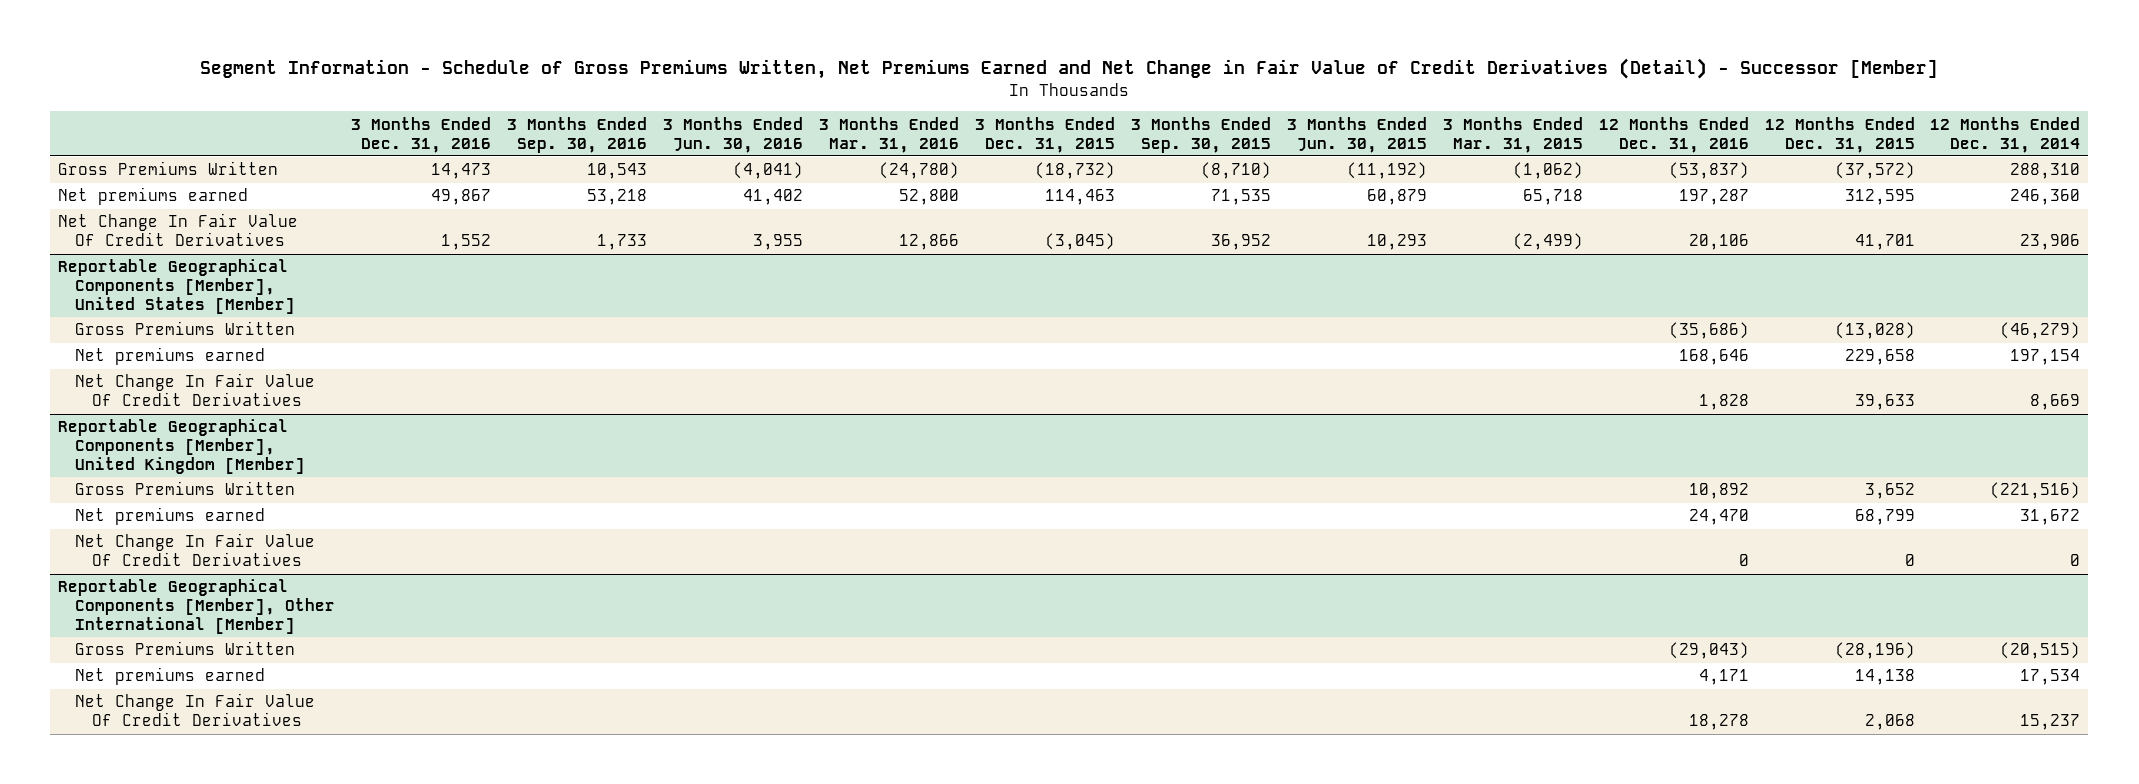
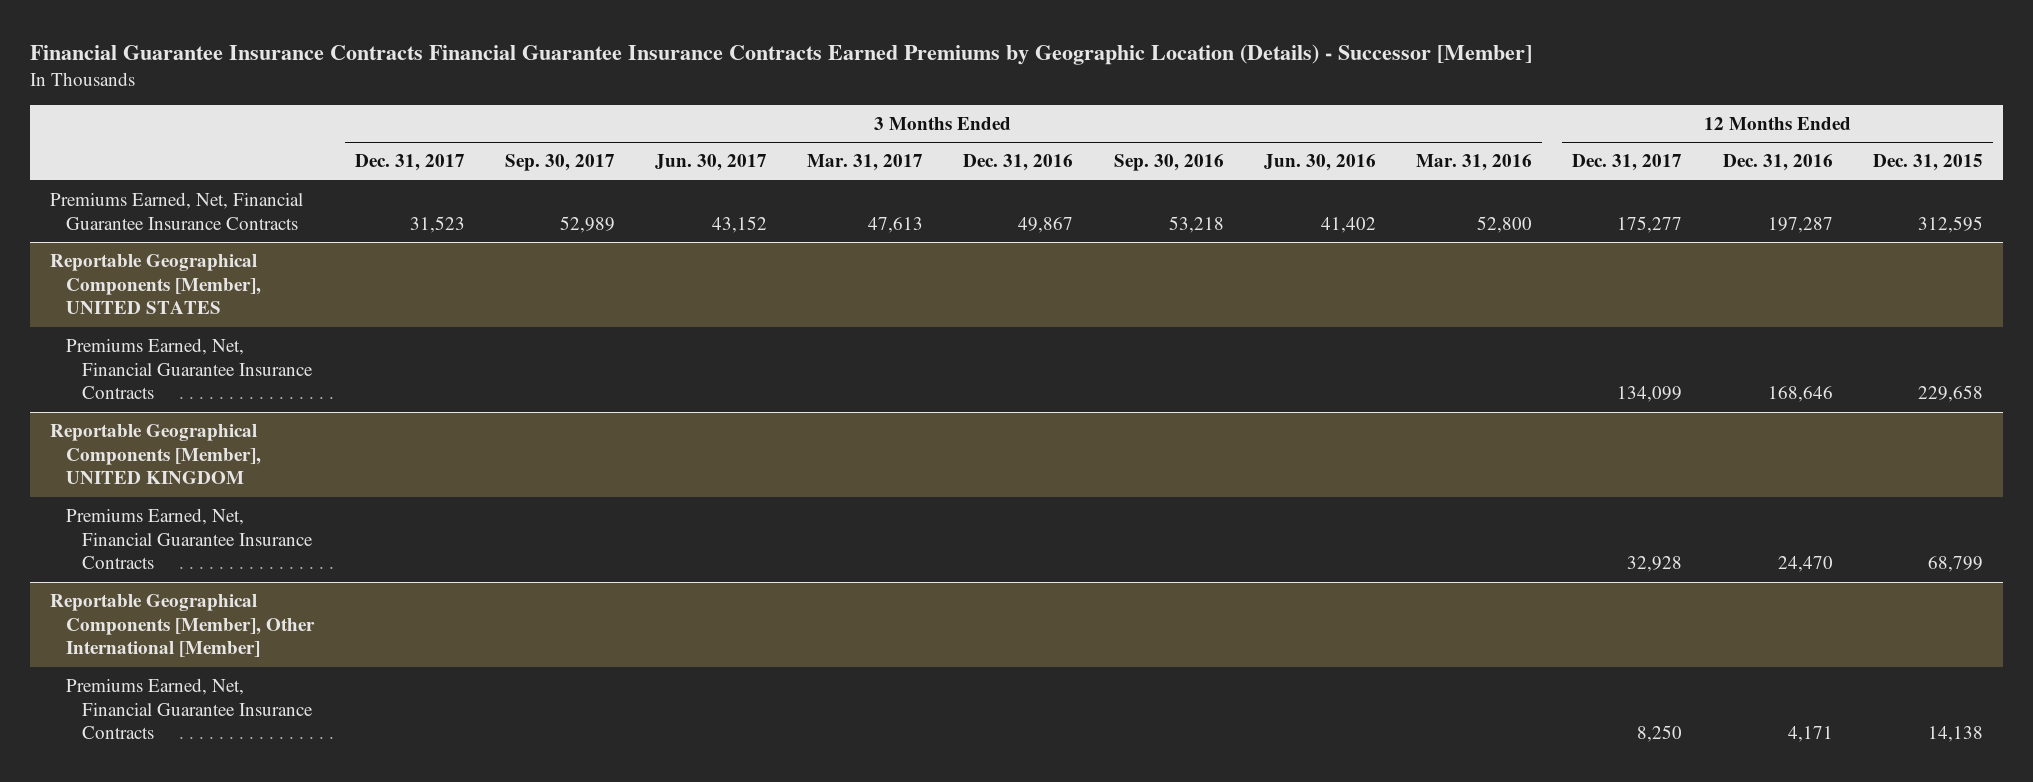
- Segment Information - Schedule of Gross Premiums Written, Net Premiums Earned and Net Change in Fair Value of Credit Derivatives (Detail) - Successor [Member]
+ Financial Guarantee Insurance Contracts Financial Guarantee Insurance Contracts Earned Premiums by Geographic Location (Details) - Successor [Member]
- | 3 Months Ended Dec. 31, 2016 | 3 Months Ended Sep. 30, 2016 | 3 Months Ended Jun. 30, 2016 | 3 Months Ended Mar. 31, 2016 | 3 Months Ended Dec. 31, 2015 | 3 Months Ended Sep. 30, 2015 | 3 Months Ended Jun. 30, 2015 | 3 Months Ended Mar. 31, 2015 | 12 Months Ended Dec. 31, 2016 | 12 Months Ended Dec. 31, 2015 | 12 Months Ended Dec. 31, 2014
+ | 3 Months Ended Dec. 31, 2017 | 3 Months Ended Sep. 30, 2017 | 3 Months Ended Jun. 30, 2017 | 3 Months Ended Mar. 31, 2017 | 3 Months Ended Dec. 31, 2016 | 3 Months Ended Sep. 30, 2016 | 3 Months Ended Jun. 30, 2016 | 3 Months Ended Mar. 31, 2016 | 12 Months Ended Dec. 31, 2017 | 12 Months Ended Dec. 31, 2016 | 12 Months Ended Dec. 31, 2015
- Gross Premiums Written | 14,473 | 10,543 | (4,041) | (24,780) | (18,732) | (8,710) | (11,192) | (1,062) | (53,837) | (37,572) | 288,310
- Net premiums earned | 49,867 | 53,218 | 41,402 | 52,800 | 114,463 | 71,535 | 60,879 | 65,718 | 197,287 | 312,595 | 246,360
- Net Change In Fair Value Of Credit Derivatives | 1,552 | 1,733 | 3,955 | 12,866 | (3,045) | 36,952 | 10,293 | (2,499) | 20,106 | 41,701 | 23,906
- Reportable Geographical Components [Member], United States [Member]
- Gross Premiums Written | | | | | | | | | (35,686) | (13,028) | (46,279)
- Net premiums earned | | | | | | | | | 168,646 | 229,658 | 197,154
- Net Change In Fair Value Of Credit Derivatives | | | | | | | | | 1,828 | 39,633 | 8,669
- Reportable Geographical Components [Member], United Kingdom [Member]
- Gross Premiums Written | | | | | | | | | 10,892 | 3,652 | (221,516)
- Net premiums earned | | | | | | | | | 24,470 | 68,799 | 31,672
- Net Change In Fair Value Of Credit Derivatives | | | | | | | | | 0 | 0 | 0
+ Premiums Earned, Net, Financial Guarantee Insurance Contracts | 31,523 | 52,989 | 43,152 | 47,613 | 49,867 | 53,218 | 41,402 | 52,800 | 175,277 | 197,287 | 312,595
+ Reportable Geographical Components [Member], UNITED STATES
+ Premiums Earned, Net, Financial Guarantee Insurance Contracts | | | | | | | | | 134,099 | 168,646 | 229,658
+ Reportable Geographical Components [Member], UNITED KINGDOM
+ Premiums Earned, Net, Financial Guarantee Insurance Contracts | | | | | | | | | 32,928 | 24,470 | 68,799
@ Reportable Geographical Components [Member], Other International [Member]
- Gross Premiums Written | | | | | | | | | (29,043) | (28,196) | (20,515)
- Net premiums earned | | | | | | | | | 4,171 | 14,138 | 17,534
- Net Change In Fair Value Of Credit Derivatives | | | | | | | | | 18,278 | 2,068 | 15,237
+ Premiums Earned, Net, Financial Guarantee Insurance Contracts | | | | | | | | | 8,250 | 4,171 | 14,138

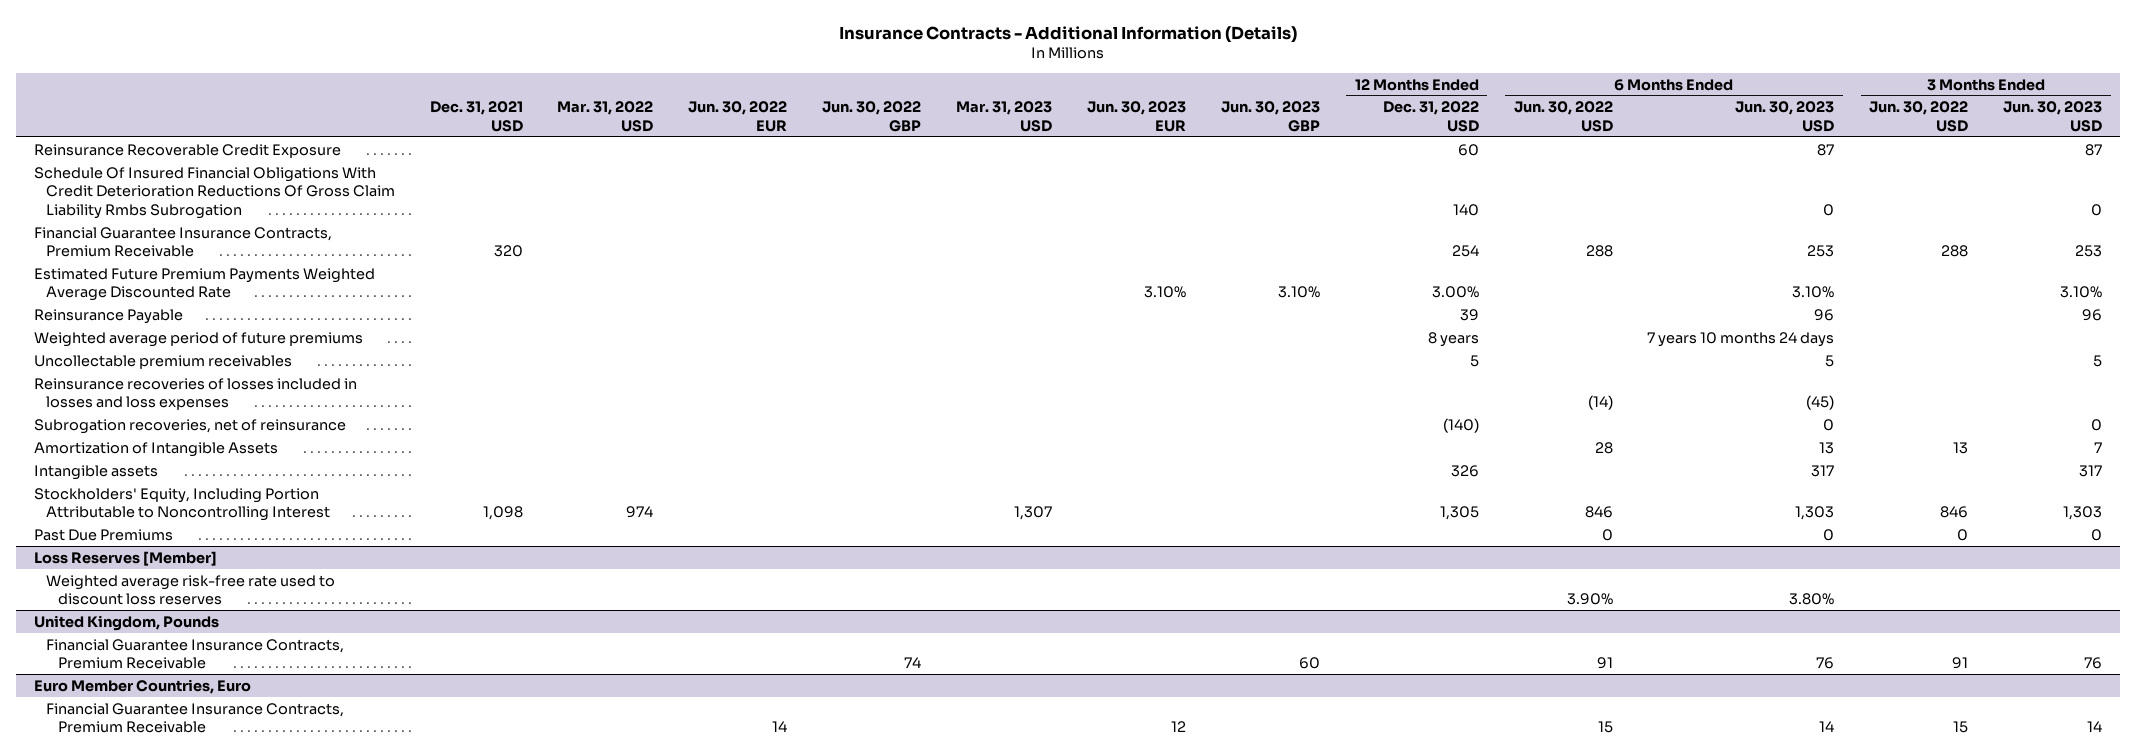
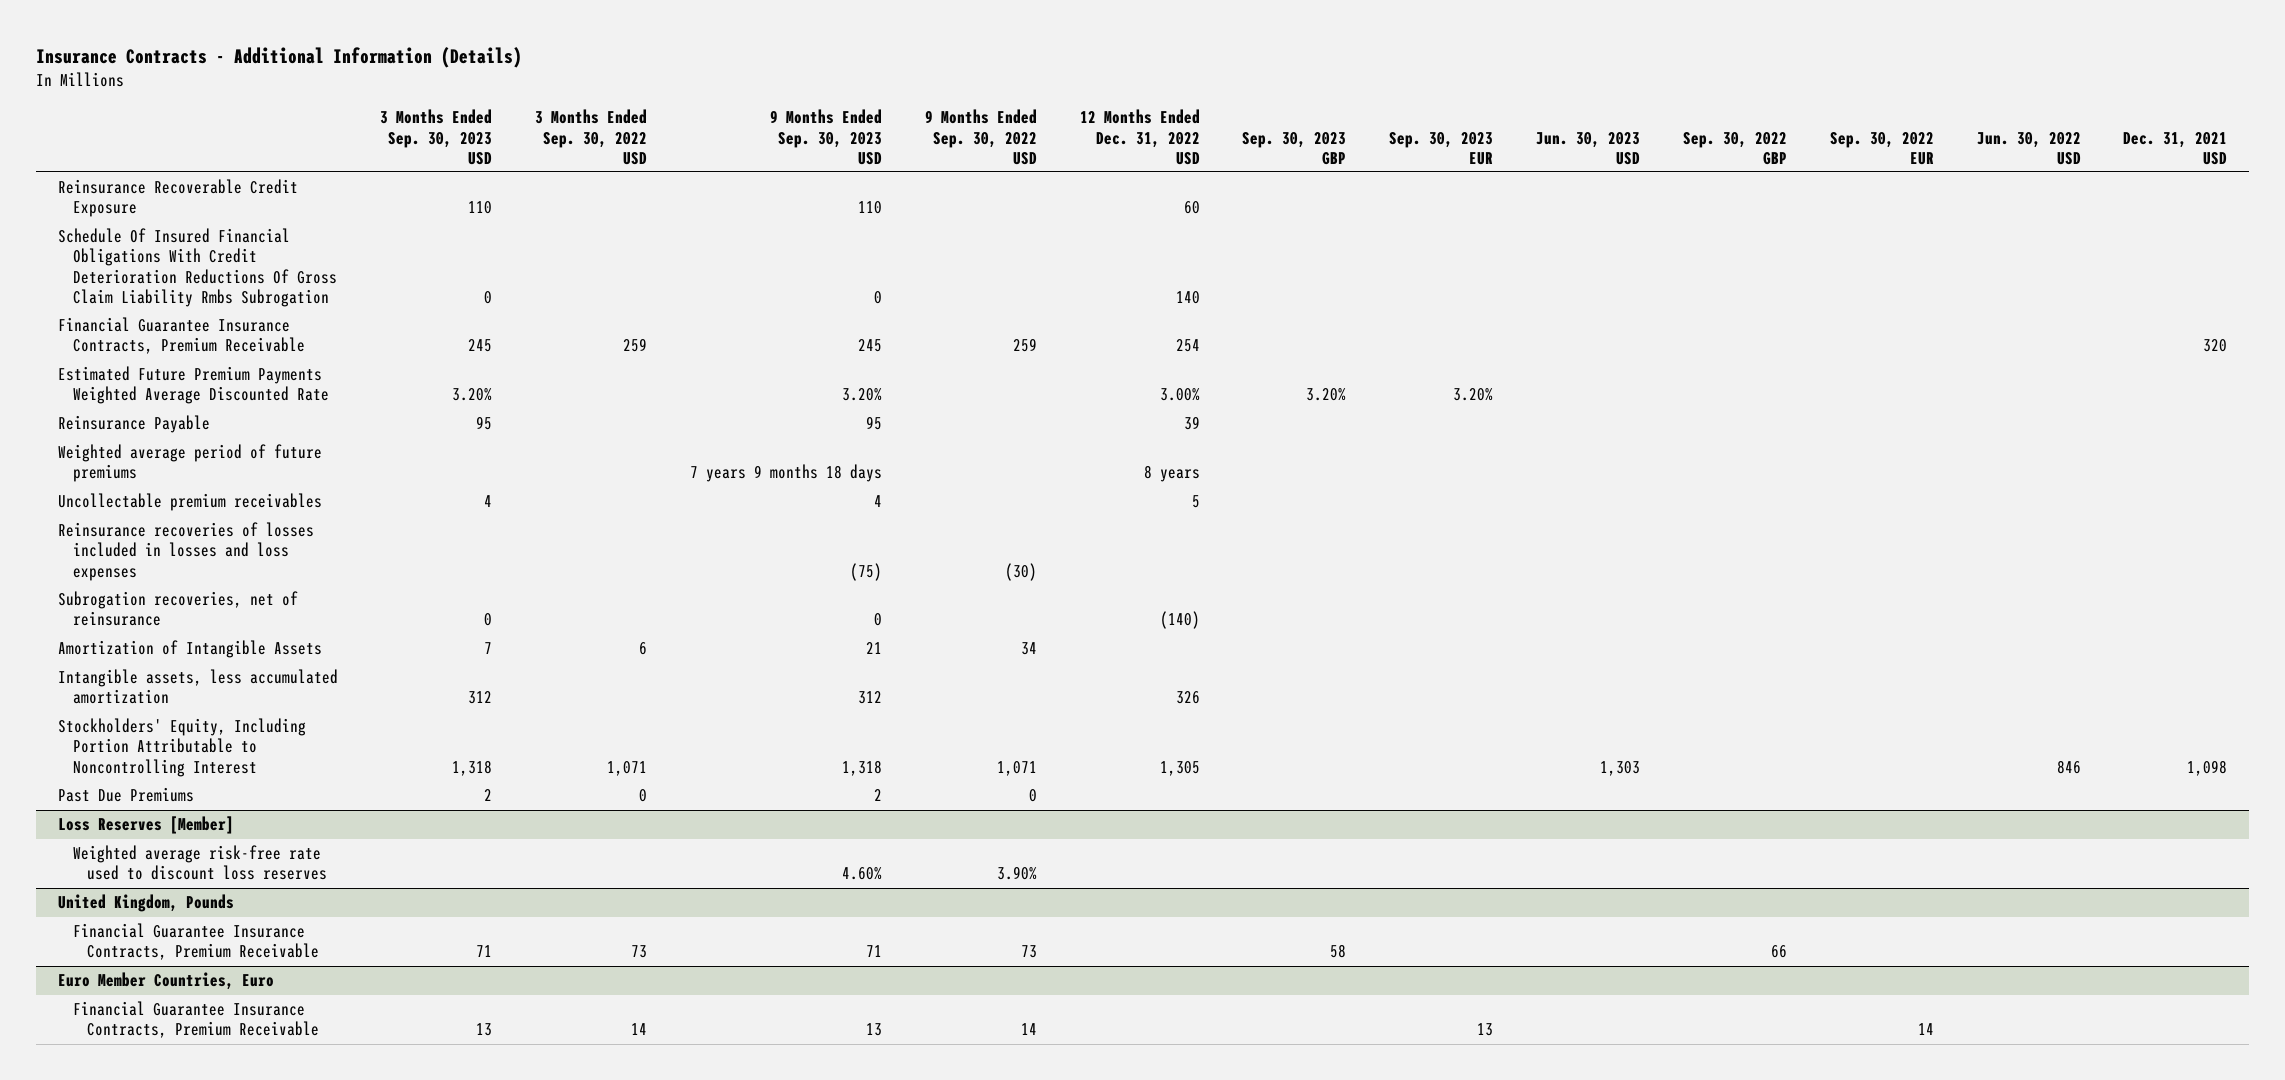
- | Dec. 31, 2021 USD | Mar. 31, 2022 USD | Jun. 30, 2022 EUR | Jun. 30, 2022 GBP | Mar. 31, 2023 USD | Jun. 30, 2023 EUR | Jun. 30, 2023 GBP | 12 Months Ended Dec. 31, 2022 USD | 6 Months Ended Jun. 30, 2022 USD | 6 Months Ended Jun. 30, 2023 USD | 3 Months Ended Jun. 30, 2022 USD | 3 Months Ended Jun. 30, 2023 USD
+ | 3 Months Ended Sep. 30, 2023 USD | 3 Months Ended Sep. 30, 2022 USD | 9 Months Ended Sep. 30, 2023 USD | 9 Months Ended Sep. 30, 2022 USD | 12 Months Ended Dec. 31, 2022 USD | Sep. 30, 2023 GBP | Sep. 30, 2023 EUR | Jun. 30, 2023 USD | Sep. 30, 2022 GBP | Sep. 30, 2022 EUR | Jun. 30, 2022 USD | Dec. 31, 2021 USD
- Intangible assets | | | | | | | | 326 | | 317 | | 317
+ Intangible assets, less accumulated amortization | 312 | | 312 | | 326 | | | | | | |

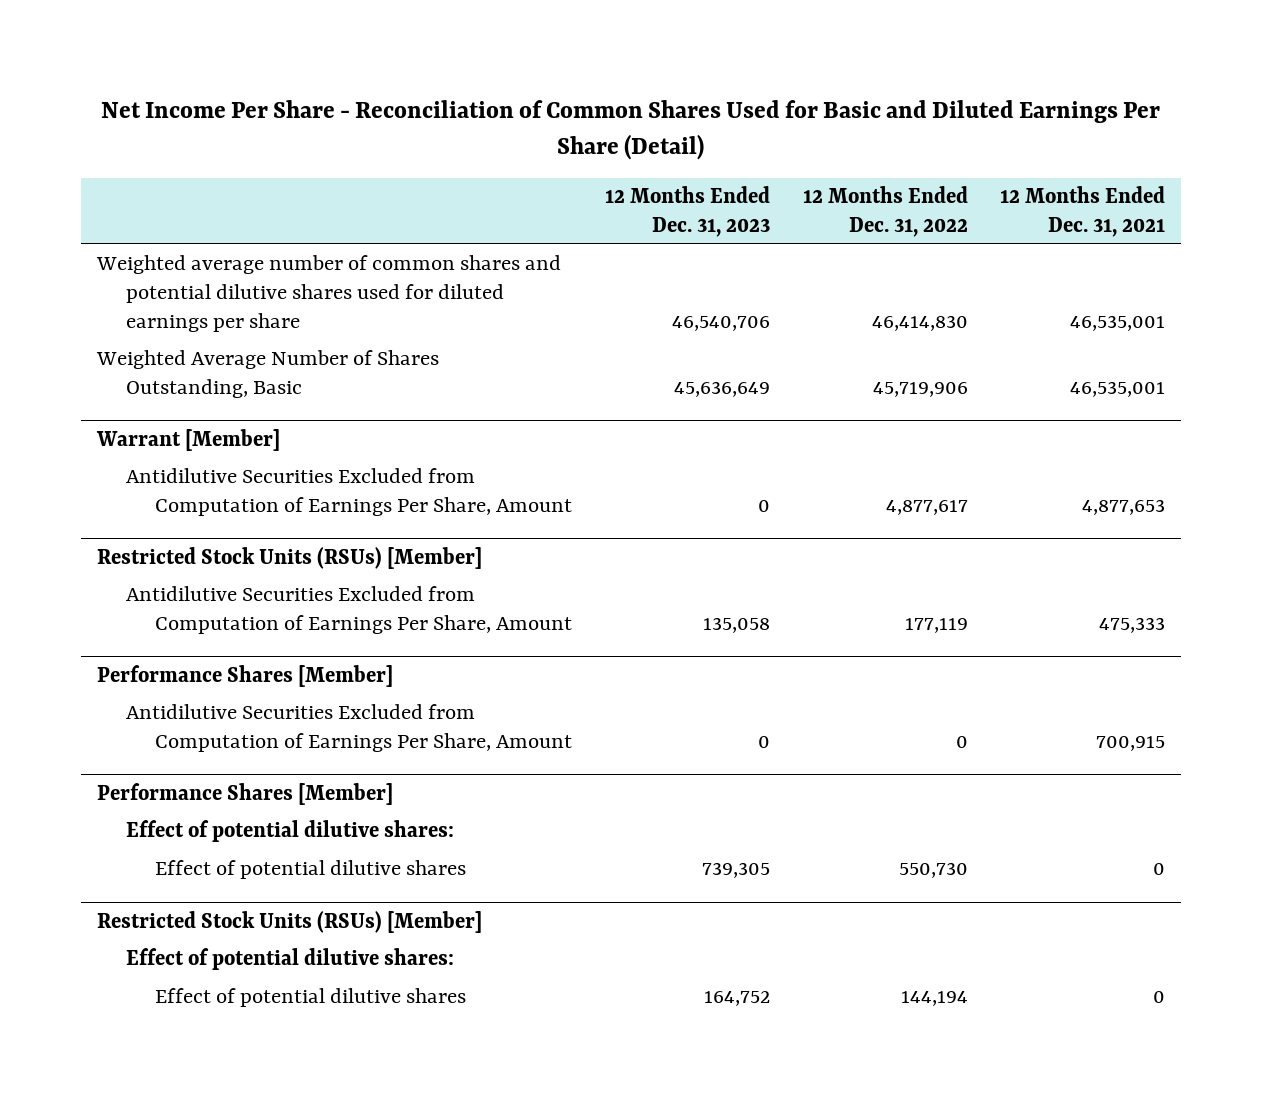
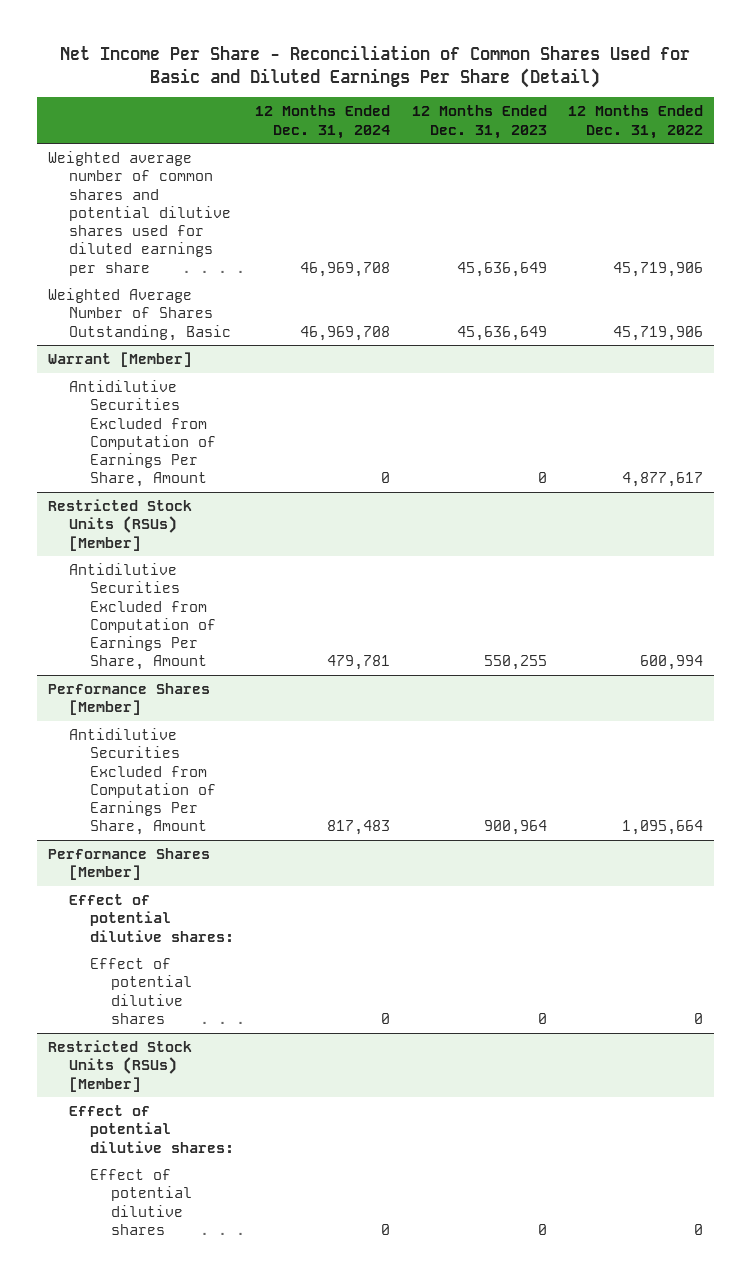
- | 12 Months Ended Dec. 31, 2023 | 12 Months Ended Dec. 31, 2022 | 12 Months Ended Dec. 31, 2021
+ | 12 Months Ended Dec. 31, 2024 | 12 Months Ended Dec. 31, 2023 | 12 Months Ended Dec. 31, 2022
- Weighted average number of common shares and potential dilutive shares used for diluted earnings per share | 46,540,706 | 46,414,830 | 46,535,001
+ Weighted average number of common shares and potential dilutive shares used for diluted earnings per share | 46,969,708 | 45,636,649 | 45,719,906
@ Restricted Stock Units (RSUs) [Member]
- Antidilutive Securities Excluded from Computation of Earnings Per Share, Amount | 135,058 | 177,119 | 475,333
+ Antidilutive Securities Excluded from Computation of Earnings Per Share, Amount | 479,781 | 550,255 | 600,994
@ Performance Shares [Member]
- Antidilutive Securities Excluded from Computation of Earnings Per Share, Amount | 0 | 0 | 700,915
+ Antidilutive Securities Excluded from Computation of Earnings Per Share, Amount | 817,483 | 900,964 | 1,095,664
- Effect of potential dilutive shares | 739,305 | 550,730 | 0
+ Effect of potential dilutive shares | 0 | 0 | 0
@ Restricted Stock Units (RSUs) [Member]
- Effect of potential dilutive shares | 164,752 | 144,194 | 0
+ Effect of potential dilutive shares | 0 | 0 | 0

